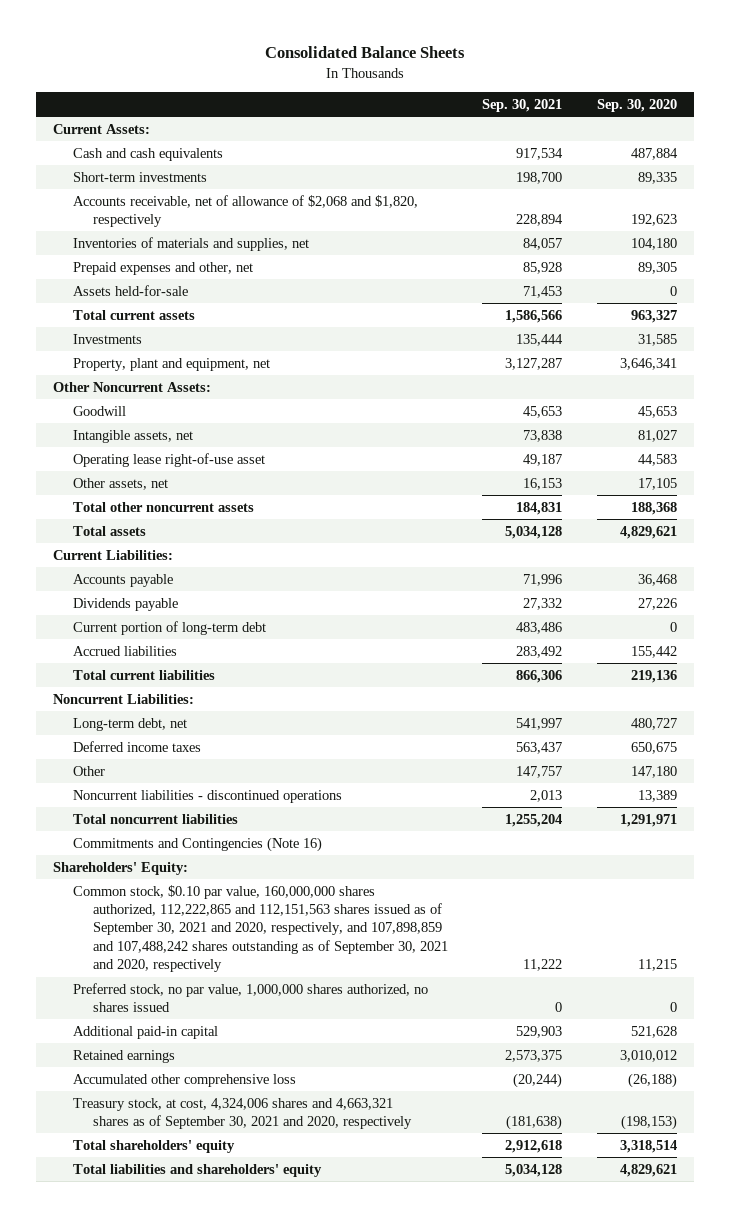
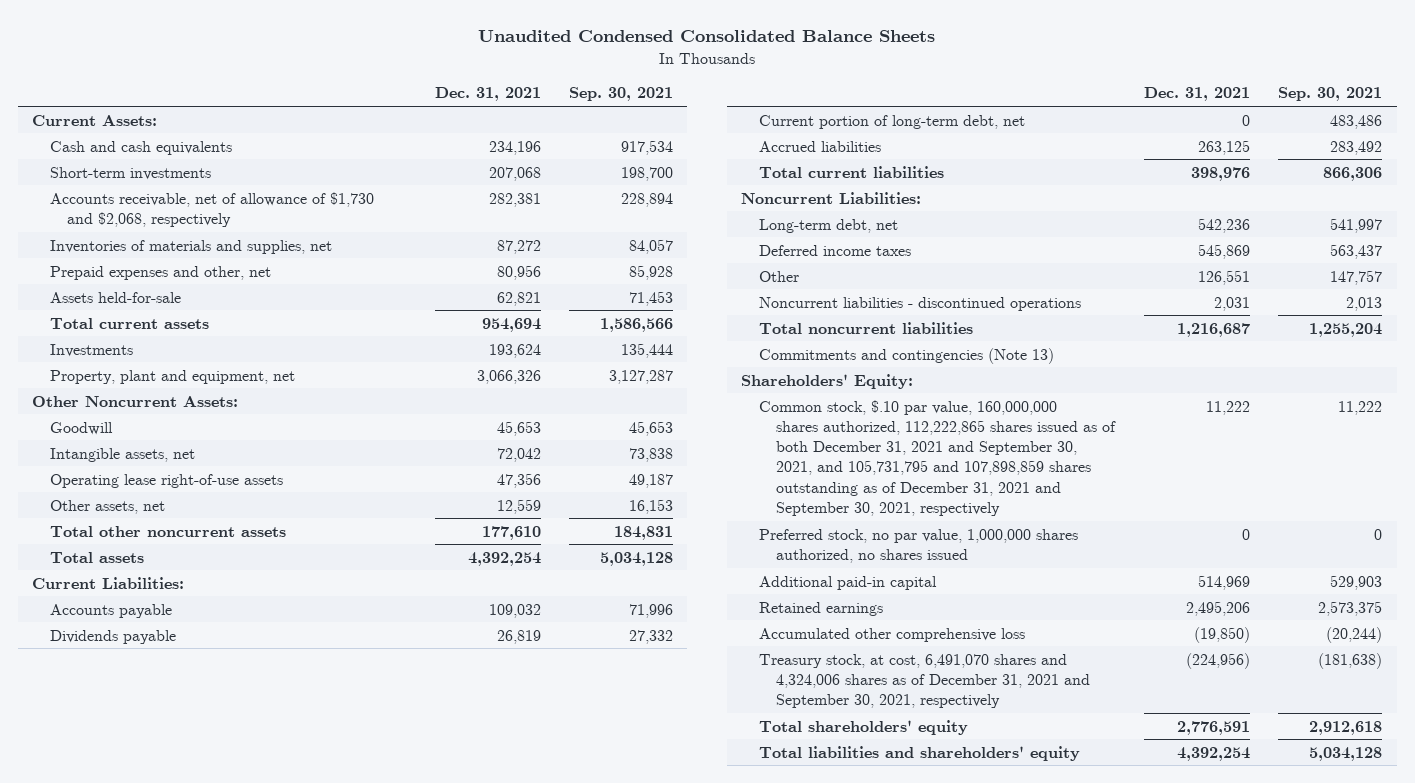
- Consolidated Balance Sheets
+ Unaudited Condensed Consolidated Balance Sheets
- | Sep. 30, 2021 | Sep. 30, 2020
+ | Dec. 31, 2021 | Sep. 30, 2021
- Accounts receivable, net of allowance of $2,068 and $1,820, respectively | 228,894 | 192,623
+ Accounts receivable, net of allowance of $1,730 and $2,068, respectively | 282,381 | 228,894
- Operating lease right-of-use asset | 49,187 | 44,583
+ Operating lease right-of-use assets | 47,356 | 49,187
- Current portion of long-term debt | 483,486 | 0
+ Current portion of long-term debt, net | 0 | 483,486
- Commitments and Contingencies (Note 16)
+ Commitments and contingencies (Note 13)
- Common stock, $0.10 par value, 160,000,000 shares authorized, 112,222,865 and 112,151,563 shares issued as of September 30, 2021 and 2020, respectively, and 107,898,859 and 107,488,242 shares outstanding as of September 30, 2021 and 2020, respectively | 11,222 | 11,215
+ Common stock, $.10 par value, 160,000,000 shares authorized, 112,222,865 shares issued as of both December 31, 2021 and September 30, 2021, and 105,731,795 and 107,898,859 shares outstanding as of December 31, 2021 and September 30, 2021, respectively | 11,222 | 11,222
- Treasury stock, at cost, 4,324,006 shares and 4,663,321 shares as of September 30, 2021 and 2020, respectively | (181,638) | (198,153)
+ Treasury stock, at cost, 6,491,070 shares and 4,324,006 shares as of December 31, 2021 and September 30, 2021, respectively | (224,956) | (181,638)

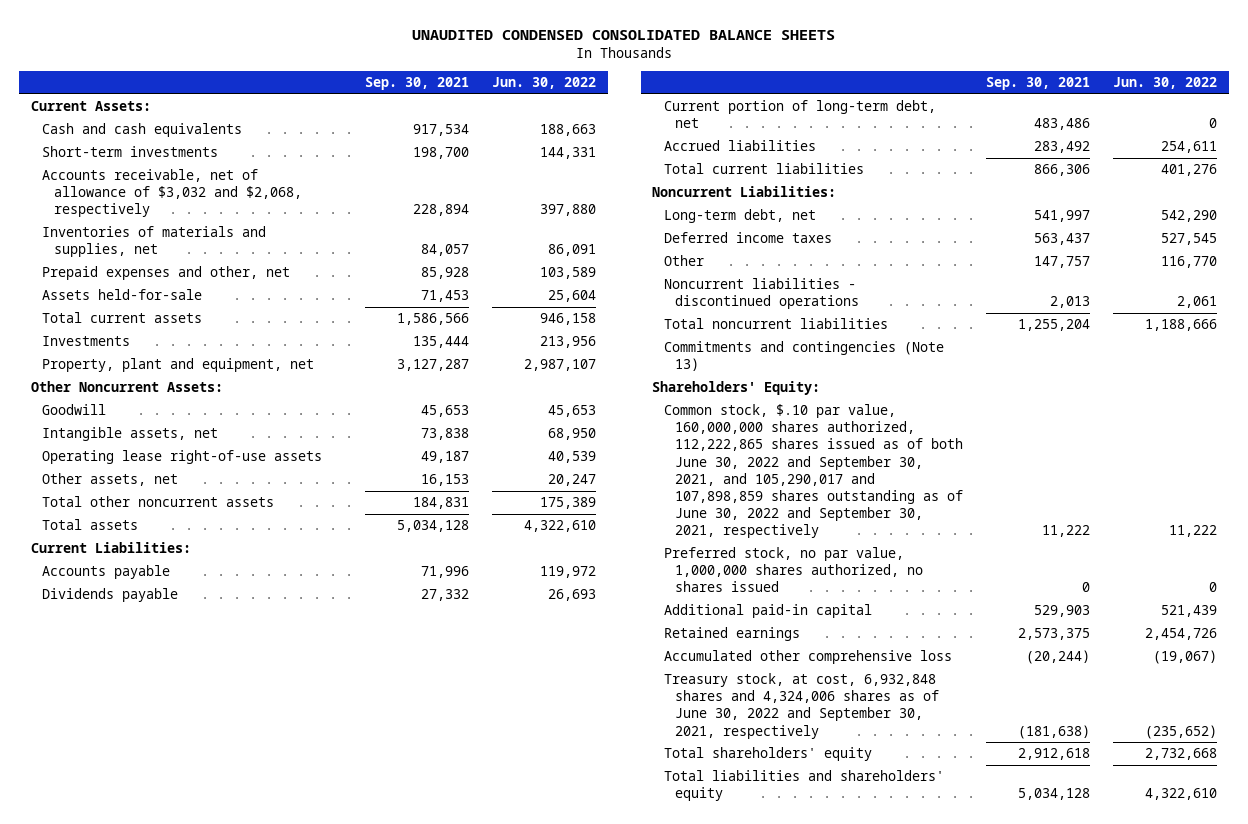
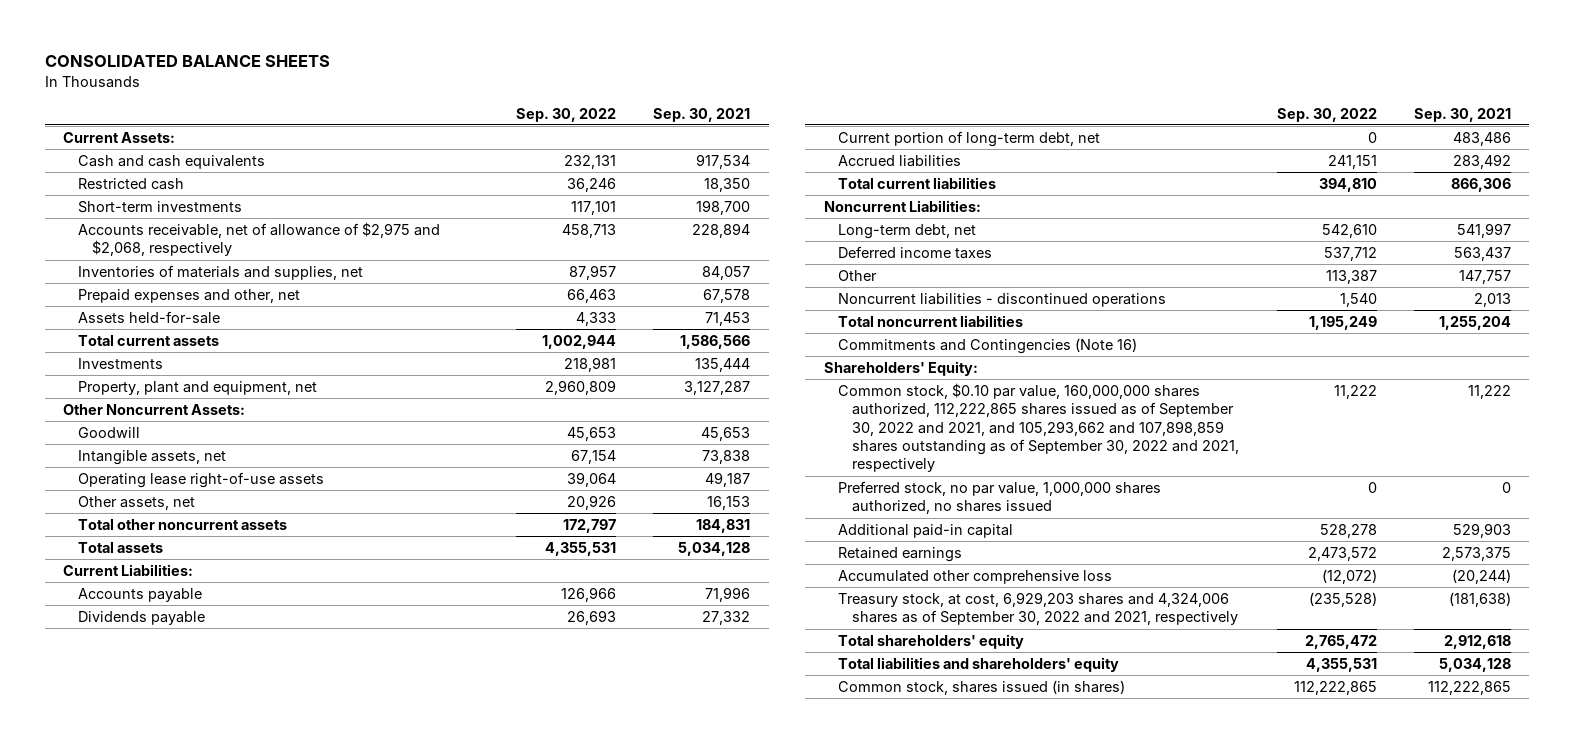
- UNAUDITED CONDENSED CONSOLIDATED BALANCE SHEETS
+ CONSOLIDATED BALANCE SHEETS
- | Sep. 30, 2021 | Jun. 30, 2022
+ | Sep. 30, 2022 | Sep. 30, 2021
+ Restricted cash | 36,246 | 18,350
- Accounts receivable, net of allowance of $3,032 and $2,068, respectively | 228,894 | 397,880
+ Accounts receivable, net of allowance of $2,975 and $2,068, respectively | 458,713 | 228,894
- Prepaid expenses and other, net | 85,928 | 103,589
+ Prepaid expenses and other, net | 66,463 | 67,578
- Commitments and contingencies (Note 13)
+ Commitments and Contingencies (Note 16)
- Common stock, $.10 par value, 160,000,000 shares authorized, 112,222,865 shares issued as of both June 30, 2022 and September 30, 2021, and 105,290,017 and 107,898,859 shares outstanding as of June 30, 2022 and September 30, 2021, respectively | 11,222 | 11,222
+ Common stock, $0.10 par value, 160,000,000 shares authorized, 112,222,865 shares issued as of September 30, 2022 and 2021, and 105,293,662 and 107,898,859 shares outstanding as of September 30, 2022 and 2021, respectively | 11,222 | 11,222
- Treasury stock, at cost, 6,932,848 shares and 4,324,006 shares as of June 30, 2022 and September 30, 2021, respectively | (181,638) | (235,652)
+ Treasury stock, at cost, 6,929,203 shares and 4,324,006 shares as of September 30, 2022 and 2021, respectively | (235,528) | (181,638)
+ Common stock, shares issued (in shares) | 112,222,865 | 112,222,865

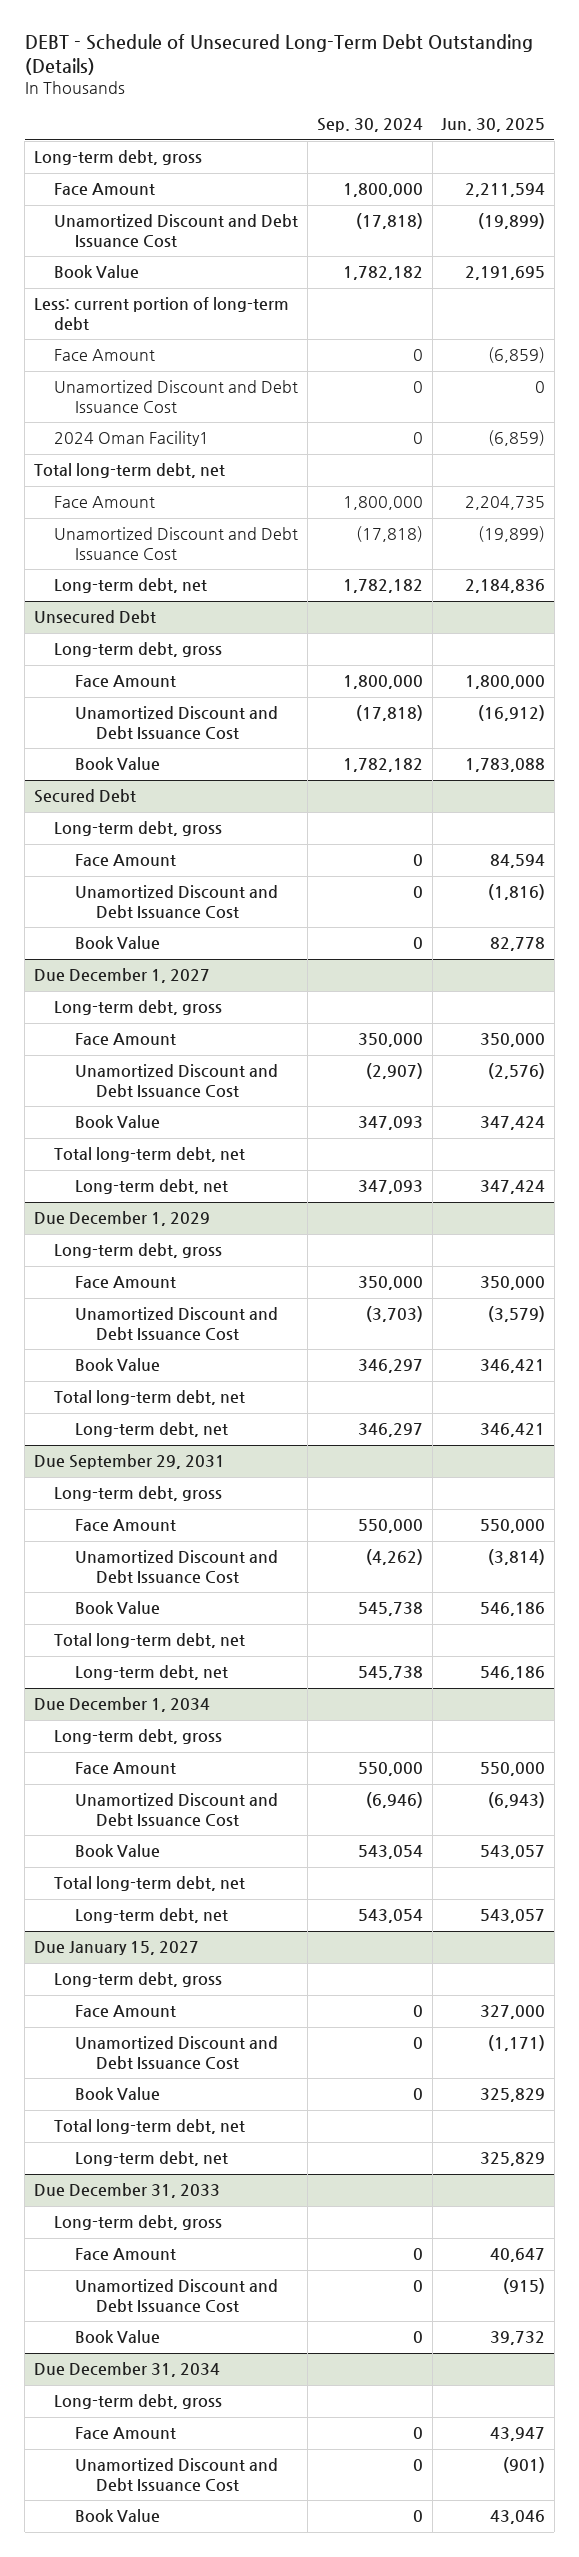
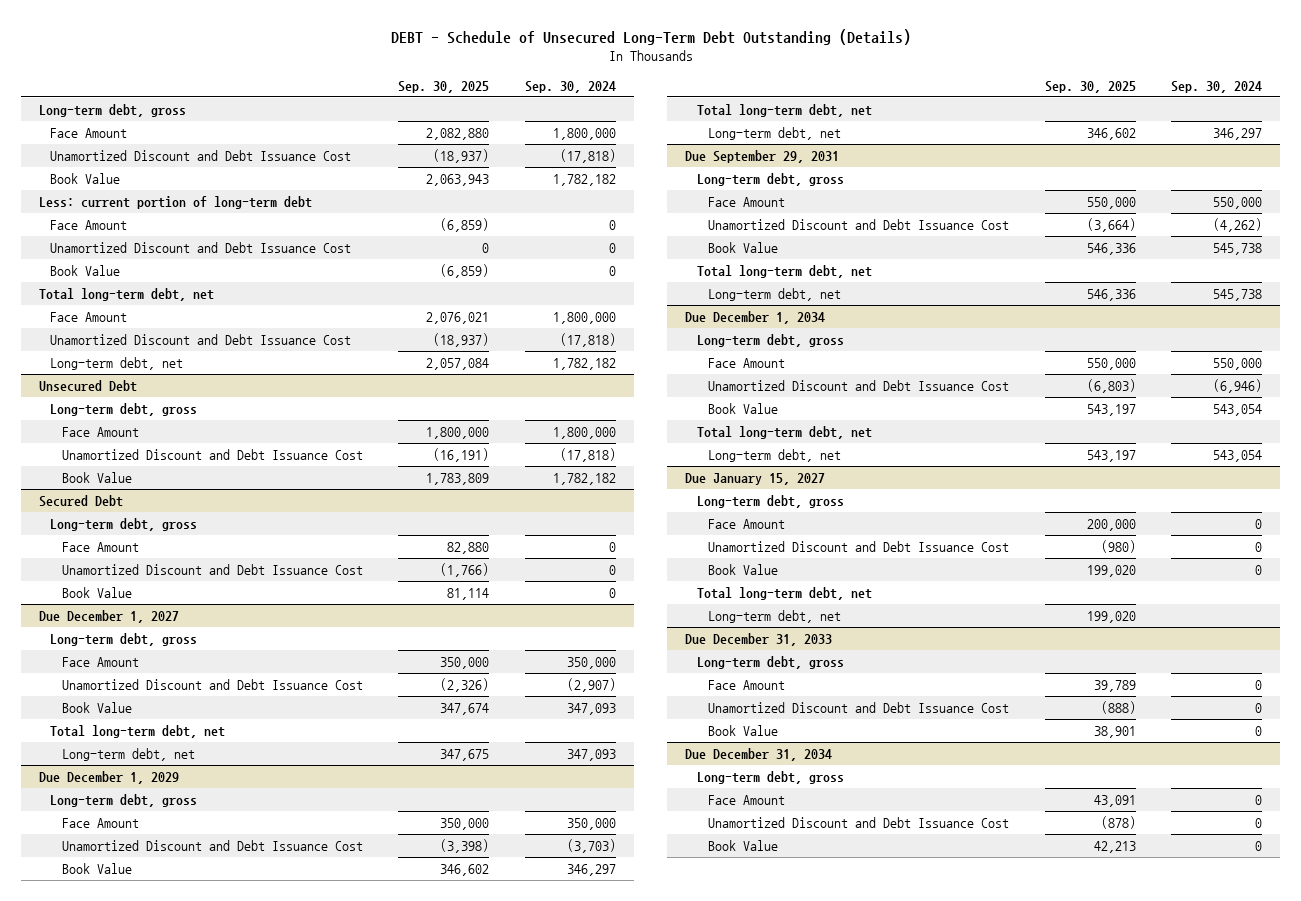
- | Sep. 30, 2024 | Jun. 30, 2025
+ | Sep. 30, 2025 | Sep. 30, 2024
- 2024 Oman Facility1 | 0 | (6,859)
+ Book Value | (6,859) | 0

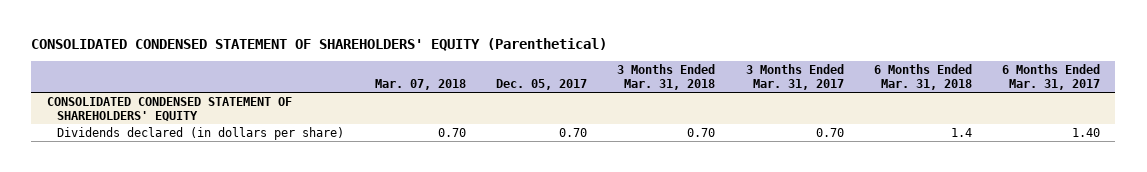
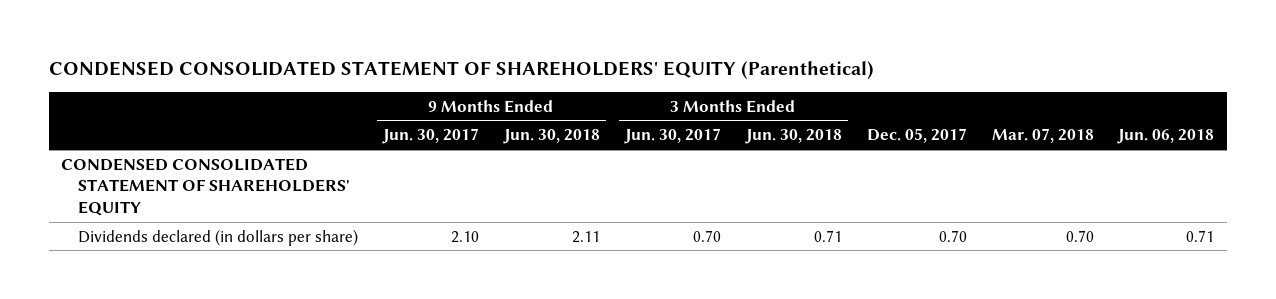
- CONSOLIDATED CONDENSED STATEMENT OF SHAREHOLDERS' EQUITY (Parenthetical)
+ CONDENSED CONSOLIDATED STATEMENT OF SHAREHOLDERS' EQUITY (Parenthetical)
- | Mar. 07, 2018 | Dec. 05, 2017 | 3 Months Ended Mar. 31, 2018 | 3 Months Ended Mar. 31, 2017 | 6 Months Ended Mar. 31, 2018 | 6 Months Ended Mar. 31, 2017
+ | 9 Months Ended Jun. 30, 2017 | 9 Months Ended Jun. 30, 2018 | 3 Months Ended Jun. 30, 2017 | 3 Months Ended Jun. 30, 2018 | Dec. 05, 2017 | Mar. 07, 2018 | Jun. 06, 2018
- CONSOLIDATED CONDENSED STATEMENT OF SHAREHOLDERS' EQUITY
+ CONDENSED CONSOLIDATED STATEMENT OF SHAREHOLDERS' EQUITY

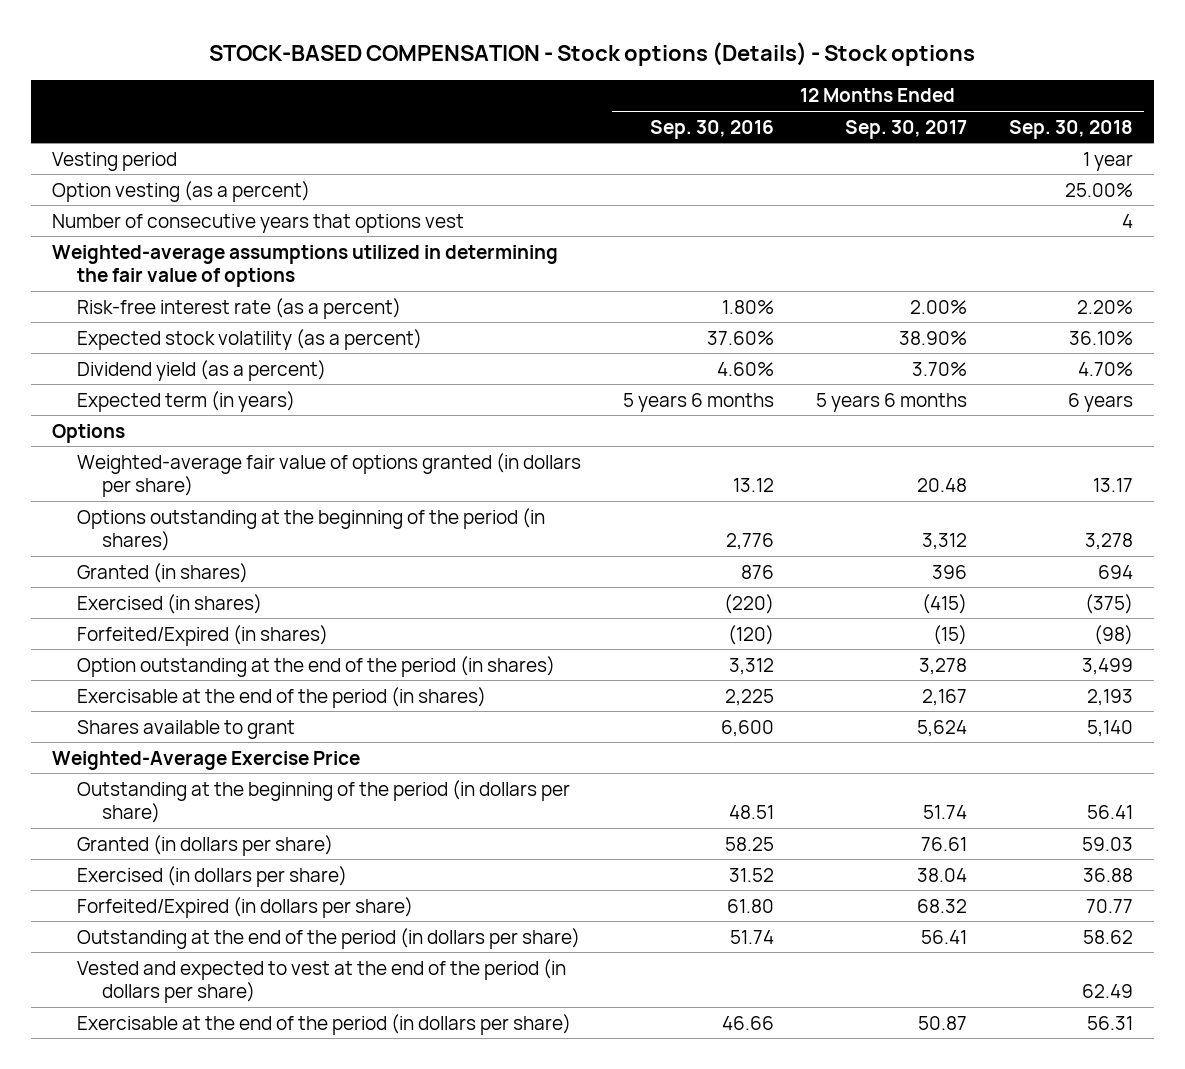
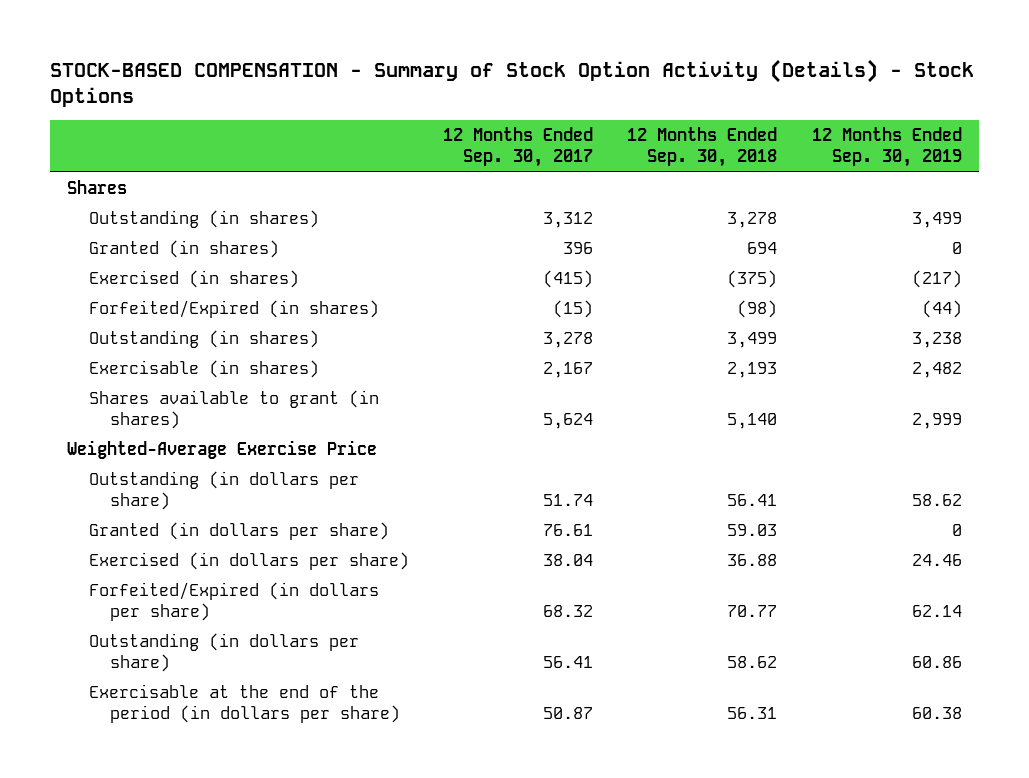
- STOCK-BASED COMPENSATION - Stock options (Details) - Stock options
+ STOCK-BASED COMPENSATION - Summary of Stock Option Activity (Details) - Stock Options
- | 12 Months Ended Sep. 30, 2016 | 12 Months Ended Sep. 30, 2017 | 12 Months Ended Sep. 30, 2018
+ | 12 Months Ended Sep. 30, 2017 | 12 Months Ended Sep. 30, 2018 | 12 Months Ended Sep. 30, 2019
- Vesting period | | | 1 year
- Option vesting (as a percent) | | | 25.00%
- Number of consecutive years that options vest | | | 4
- Weighted-average assumptions utilized in determining the fair value of options
- Risk-free interest rate (as a percent) | 1.80% | 2.00% | 2.20%
- Expected stock volatility (as a percent) | 37.60% | 38.90% | 36.10%
- Dividend yield (as a percent) | 4.60% | 3.70% | 4.70%
- Expected term (in years) | 5 years 6 months | 5 years 6 months | 6 years
- Options
- Weighted-average fair value of options granted (in dollars per share) | 13.12 | 20.48 | 13.17
- Options outstanding at the beginning of the period (in shares) | 2,776 | 3,312 | 3,278
+ Shares
+ Outstanding (in shares) | 3,312 | 3,278 | 3,499
- Option outstanding at the end of the period (in shares) | 3,312 | 3,278 | 3,499
- Exercisable at the end of the period (in shares) | 2,225 | 2,167 | 2,193
- Shares available to grant | 6,600 | 5,624 | 5,140
+ Outstanding (in shares) | 3,278 | 3,499 | 3,238
+ Exercisable (in shares) | 2,167 | 2,193 | 2,482
+ Shares available to grant (in shares) | 5,624 | 5,140 | 2,999
- Outstanding at the beginning of the period (in dollars per share) | 48.51 | 51.74 | 56.41
+ Outstanding (in dollars per share) | 51.74 | 56.41 | 58.62
- Outstanding at the end of the period (in dollars per share) | 51.74 | 56.41 | 58.62
- Vested and expected to vest at the end of the period (in dollars per share) | | | 62.49
+ Outstanding (in dollars per share) | 56.41 | 58.62 | 60.86

